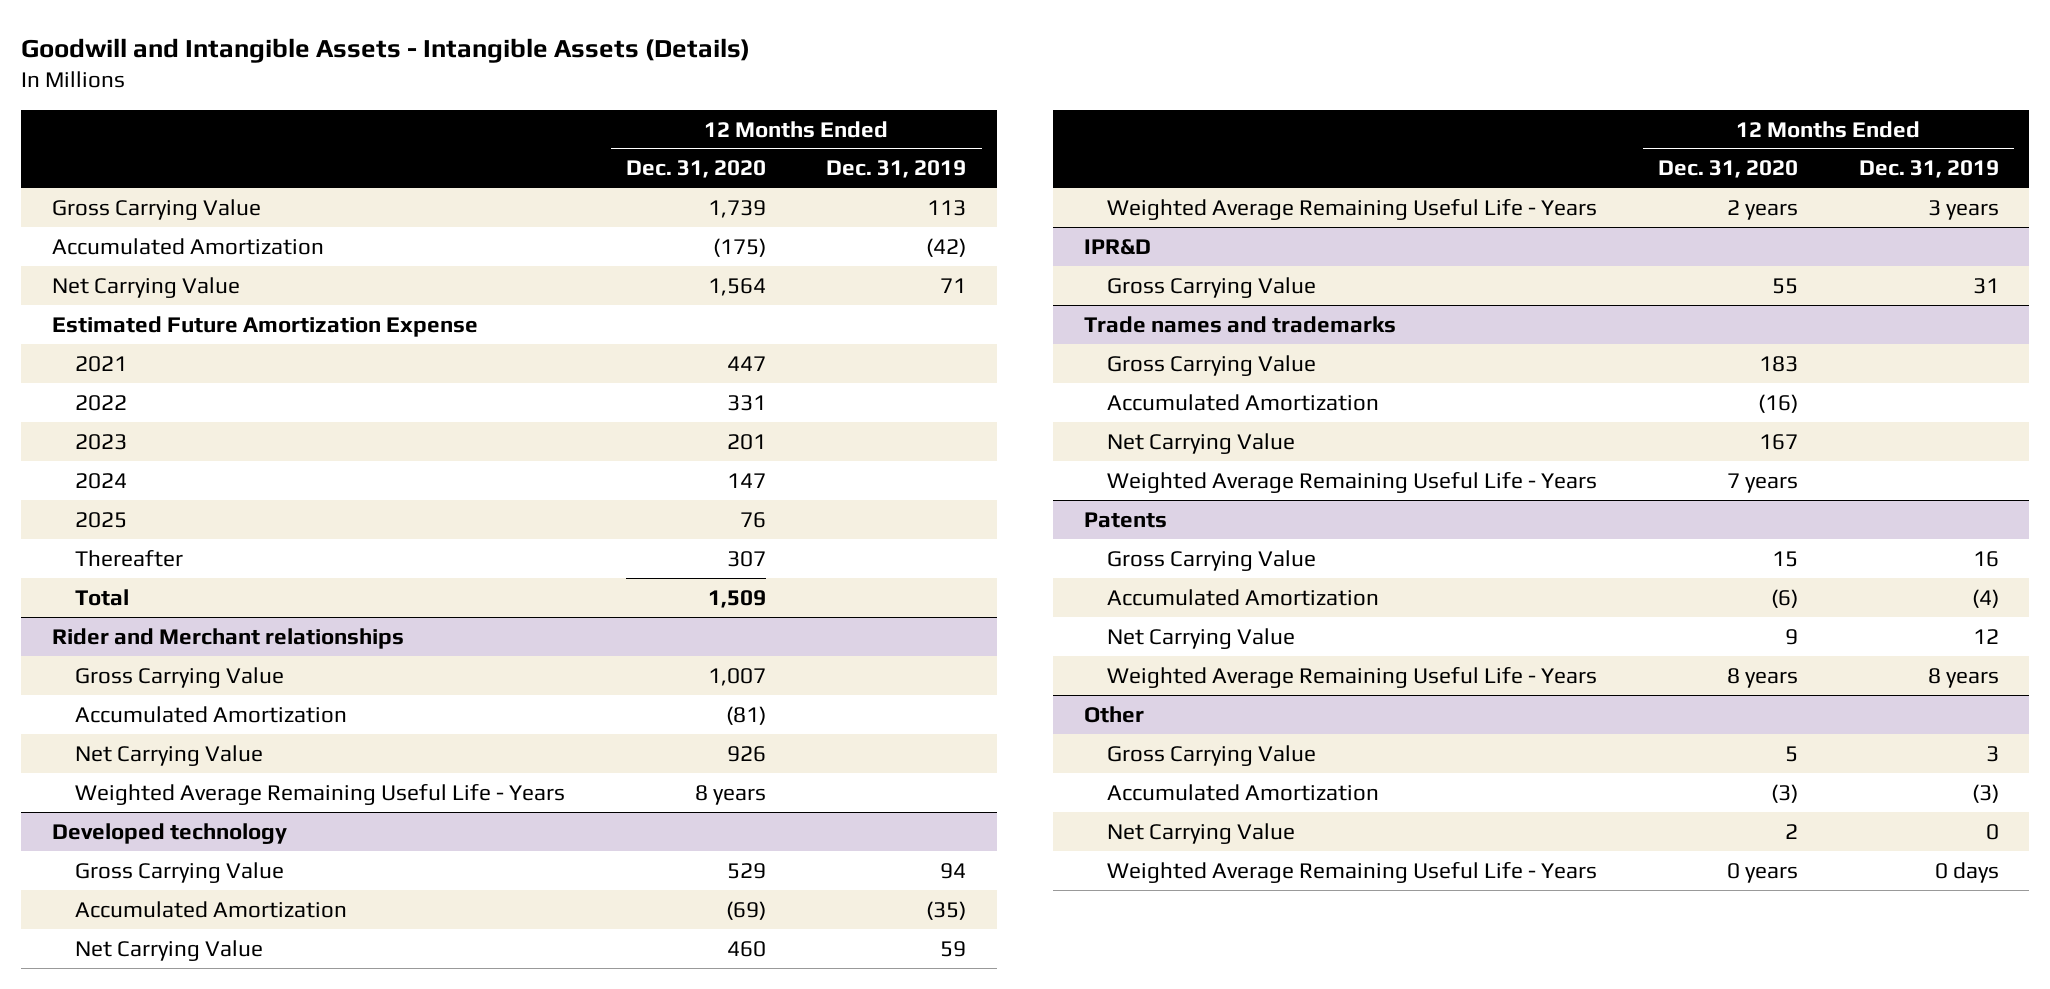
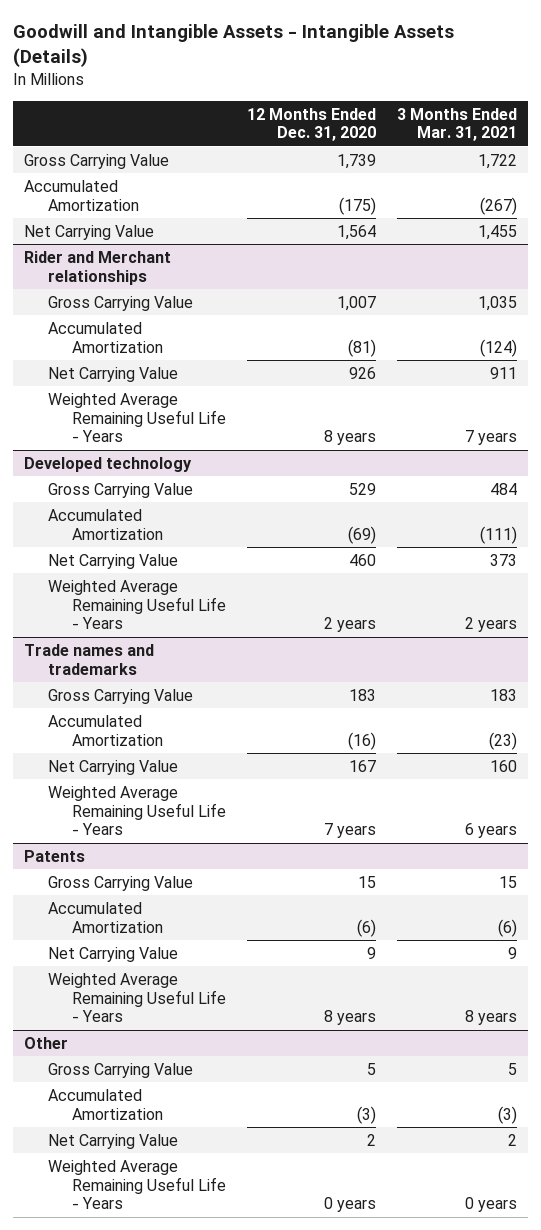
- | 12 Months Ended Dec. 31, 2020 | 12 Months Ended Dec. 31, 2019
+ | 12 Months Ended Dec. 31, 2020 | 3 Months Ended Mar. 31, 2021
- Estimated Future Amortization Expense
- 2021 | 447 |
- 2022 | 331 |
- 2023 | 201 |
- 2024 | 147 |
- 2025 | 76 |
- Thereafter | 307 |
- Total | 1,509 |
- IPR&D
- Gross Carrying Value | 55 | 31

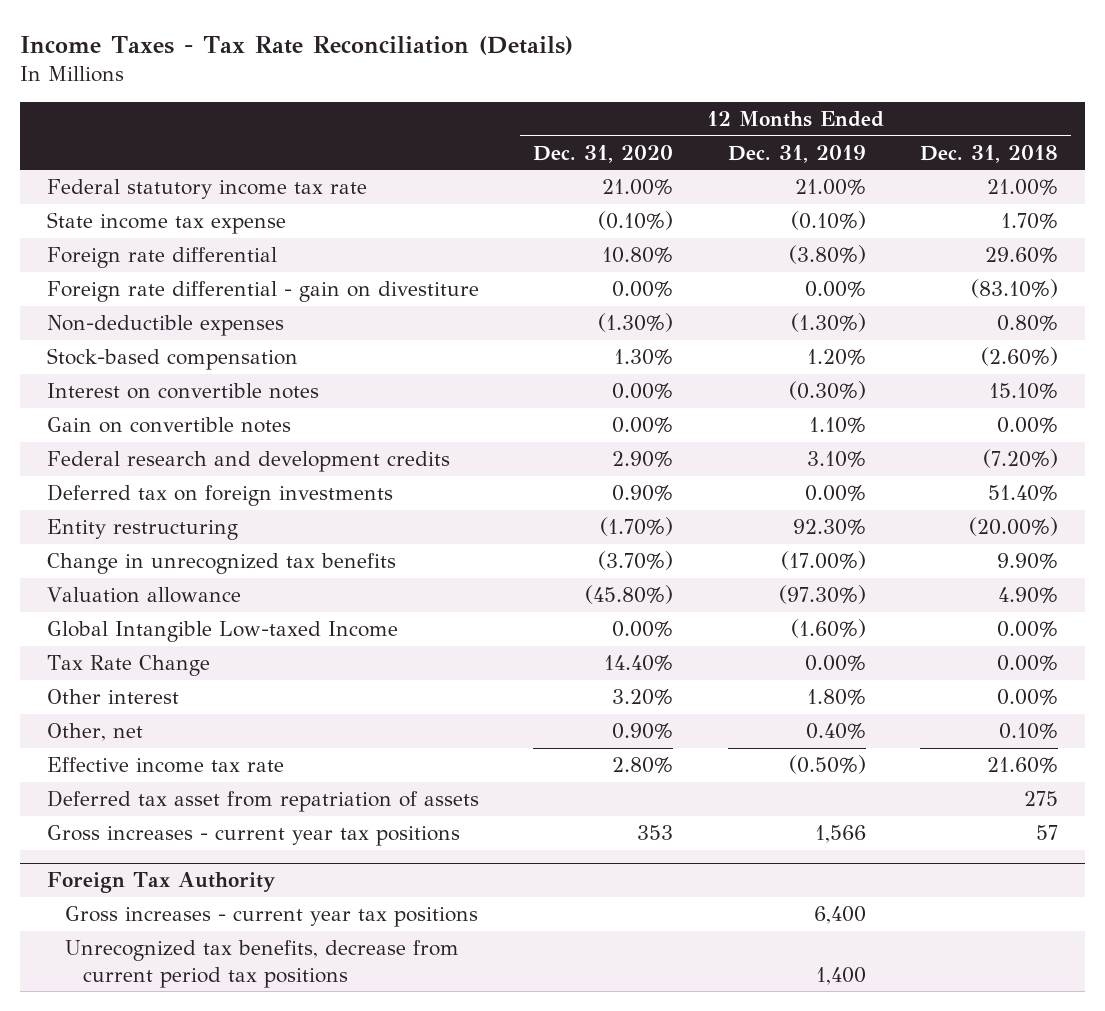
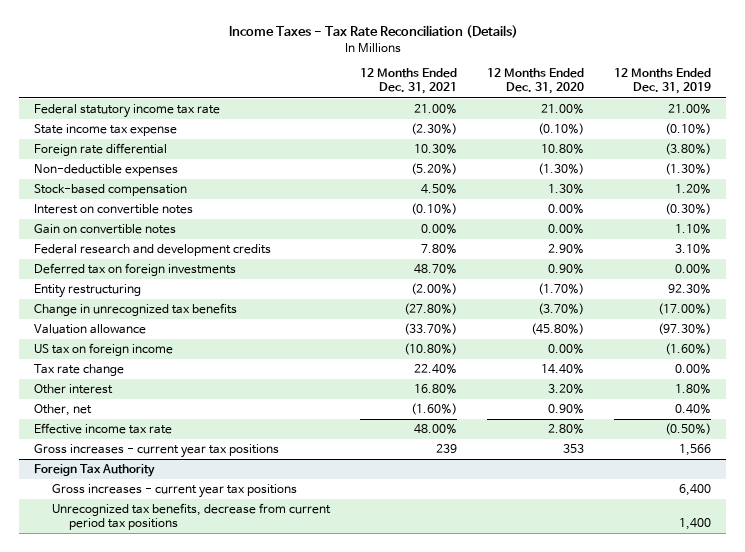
- | 12 Months Ended Dec. 31, 2020 | 12 Months Ended Dec. 31, 2019 | 12 Months Ended Dec. 31, 2018
+ | 12 Months Ended Dec. 31, 2021 | 12 Months Ended Dec. 31, 2020 | 12 Months Ended Dec. 31, 2019
- Foreign rate differential - gain on divestiture | 0.00% | 0.00% | (83.10%)
- Global Intangible Low-taxed Income | 0.00% | (1.60%) | 0.00%
- Tax Rate Change | 14.40% | 0.00% | 0.00%
+ US tax on foreign income | (10.80%) | 0.00% | (1.60%)
+ Tax rate change | 22.40% | 14.40% | 0.00%
- Deferred tax asset from repatriation of assets | | | 275

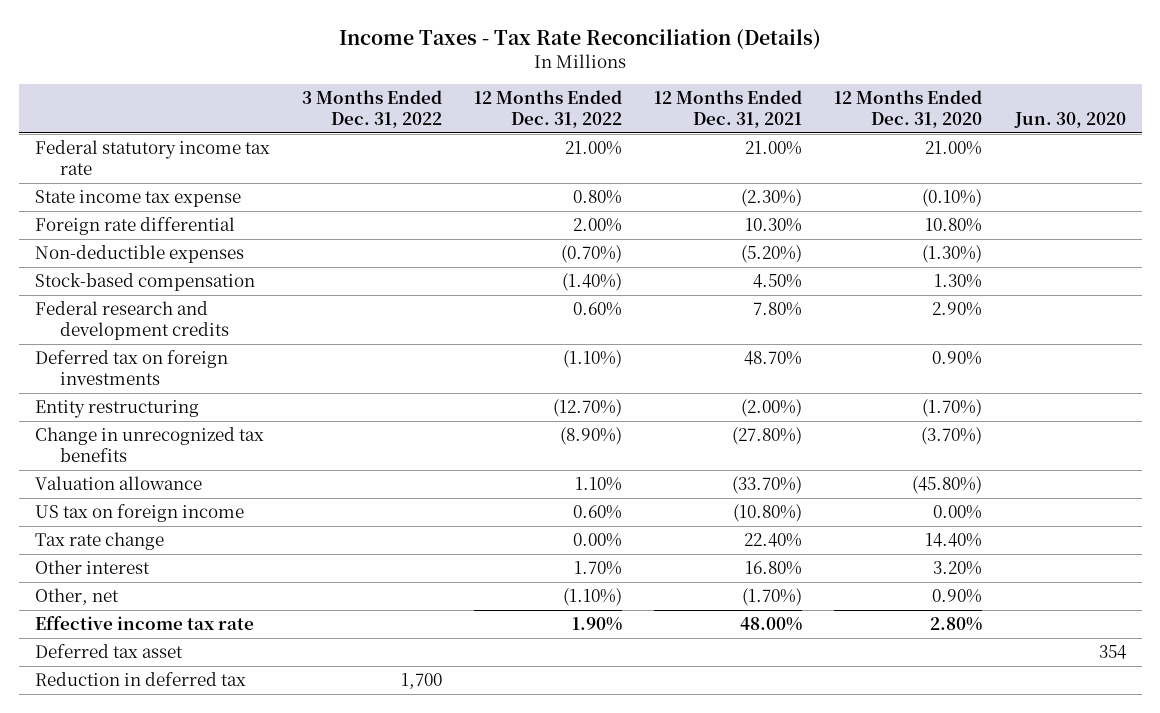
- | 12 Months Ended Dec. 31, 2021 | 12 Months Ended Dec. 31, 2020 | 12 Months Ended Dec. 31, 2019
+ | 3 Months Ended Dec. 31, 2022 | 12 Months Ended Dec. 31, 2022 | 12 Months Ended Dec. 31, 2021 | 12 Months Ended Dec. 31, 2020 | Jun. 30, 2020
- Interest on convertible notes | (0.10%) | 0.00% | (0.30%)
- Gain on convertible notes | 0.00% | 0.00% | 1.10%
- Other, net | (1.60%) | 0.90% | 0.40%
+ Other, net | | (1.10%) | (1.70%) | 0.90% |
- Gross increases - current year tax positions | 239 | 353 | 1,566
- Foreign Tax Authority
- Gross increases - current year tax positions | | | 6,400
- Unrecognized tax benefits, decrease from current period tax positions | | | 1,400
+ Deferred tax asset | | | | | 354
+ Reduction in deferred tax | 1,700 | | | |

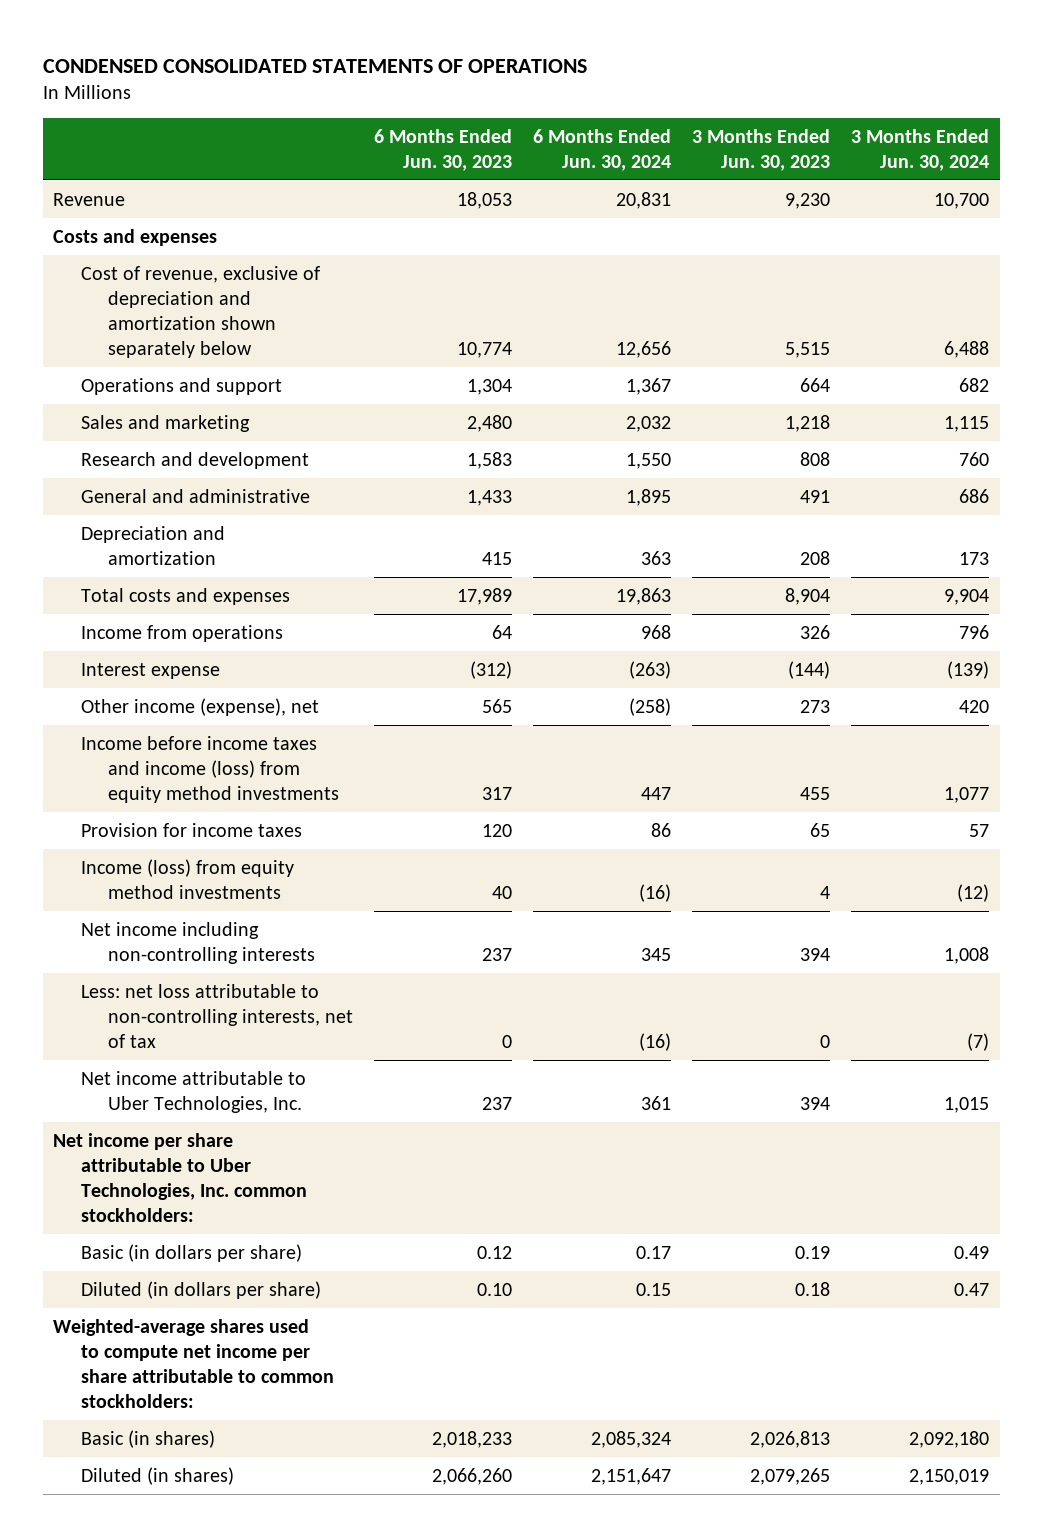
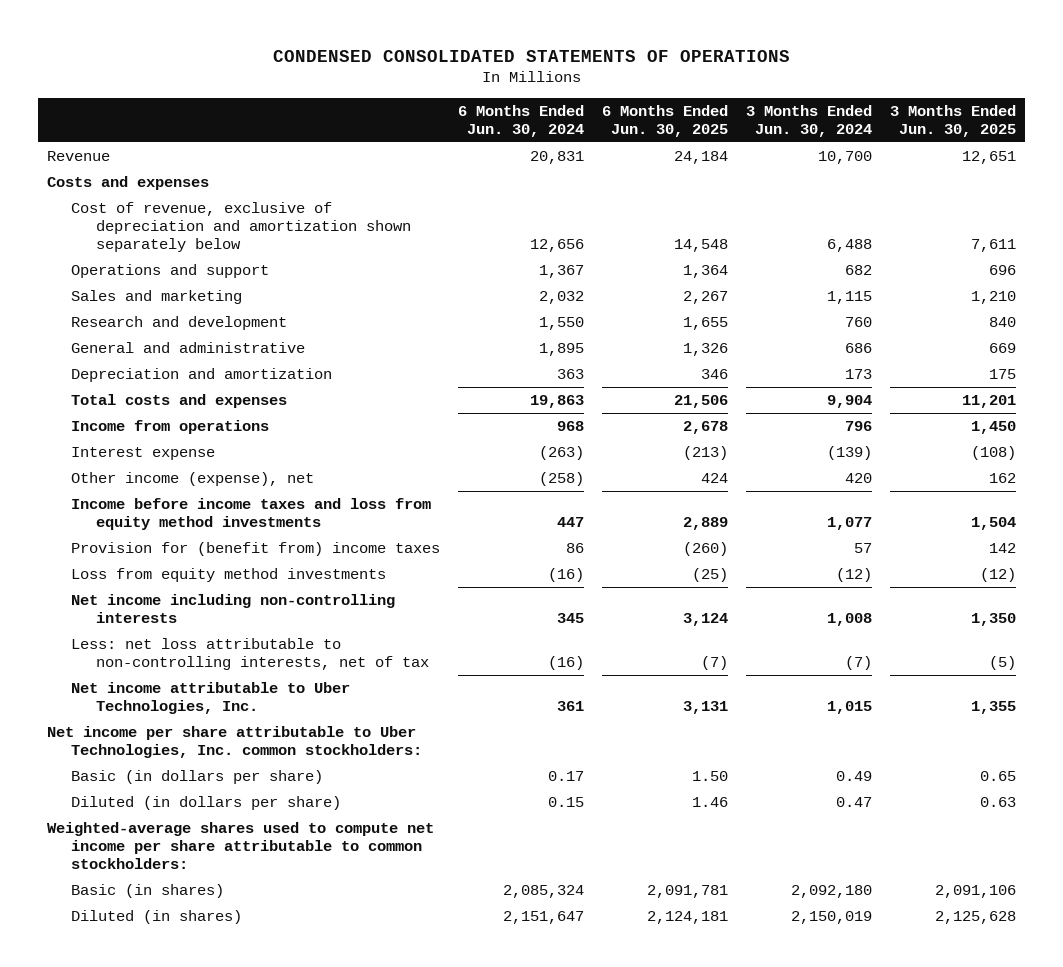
- | 6 Months Ended Jun. 30, 2023 | 6 Months Ended Jun. 30, 2024 | 3 Months Ended Jun. 30, 2023 | 3 Months Ended Jun. 30, 2024
+ | 6 Months Ended Jun. 30, 2024 | 6 Months Ended Jun. 30, 2025 | 3 Months Ended Jun. 30, 2024 | 3 Months Ended Jun. 30, 2025
- Income before income taxes and income (loss) from equity method investments | 317 | 447 | 455 | 1,077
- Provision for income taxes | 120 | 86 | 65 | 57
- Income (loss) from equity method investments | 40 | (16) | 4 | (12)
+ Income before income taxes and loss from equity method investments | 447 | 2,889 | 1,077 | 1,504
+ Provision for (benefit from) income taxes | 86 | (260) | 57 | 142
+ Loss from equity method investments | (16) | (25) | (12) | (12)

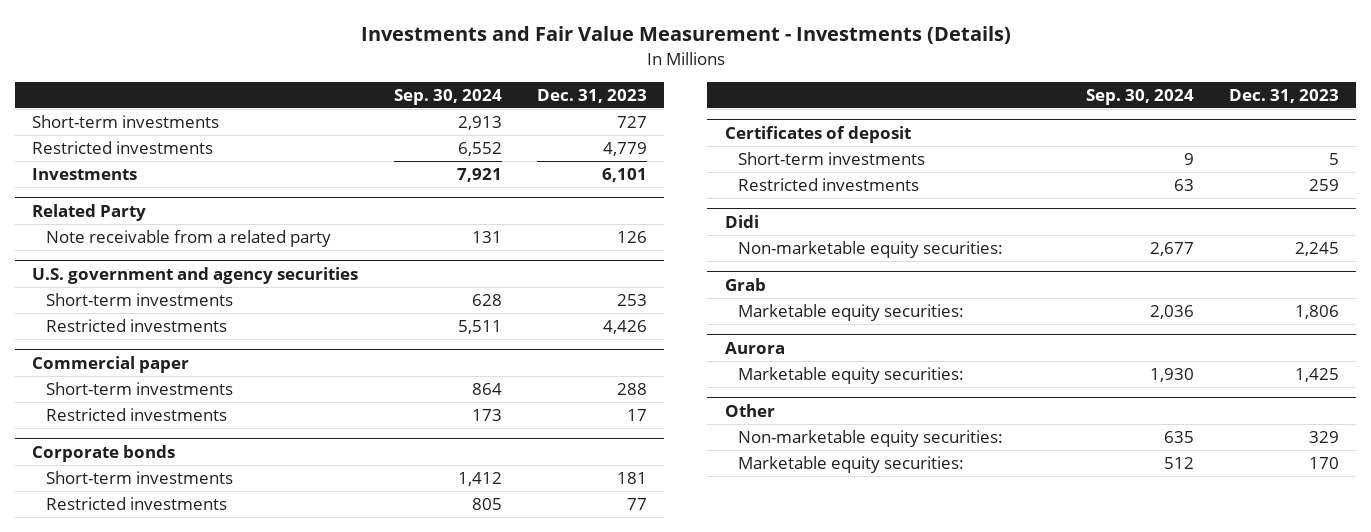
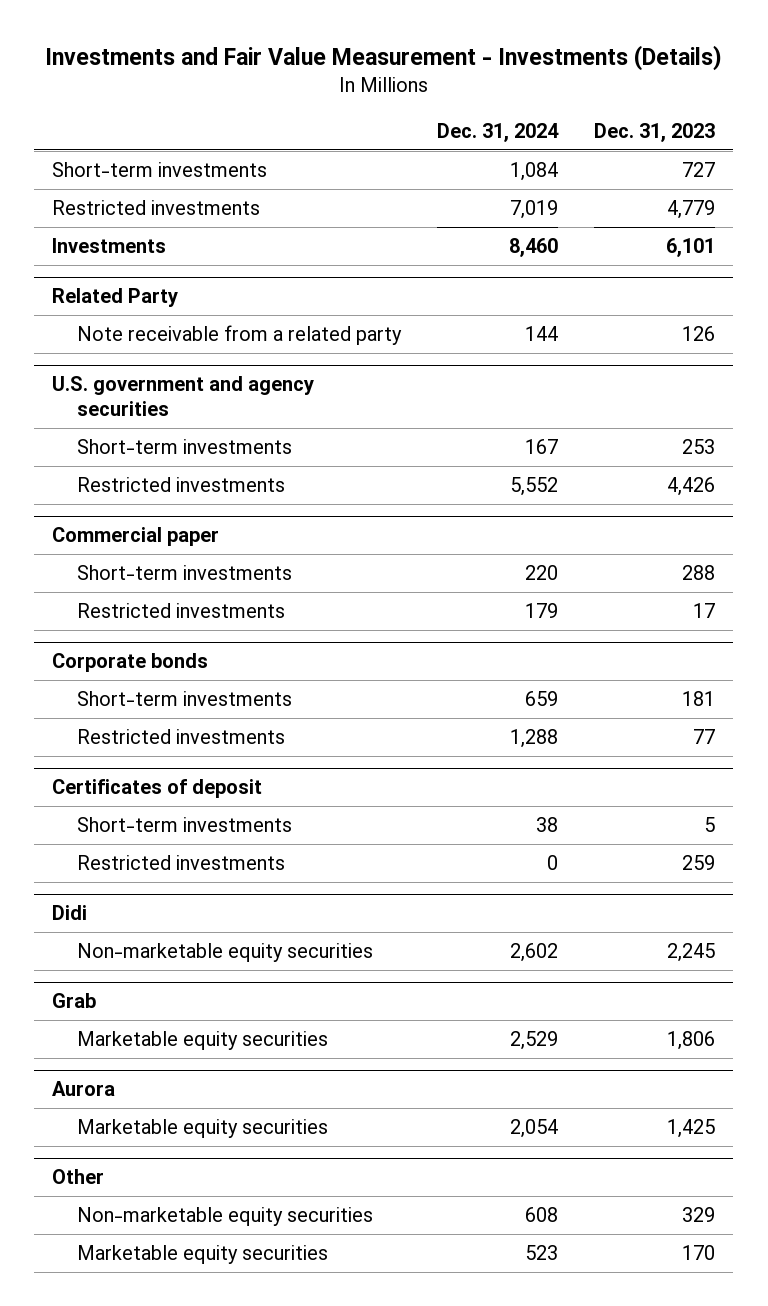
- | Sep. 30, 2024 | Dec. 31, 2023
+ | Dec. 31, 2024 | Dec. 31, 2023
@ Didi
- Non-marketable equity securities: | 2,677 | 2,245
+ Non-marketable equity securities | 2,602 | 2,245
@ Grab
- Marketable equity securities: | 2,036 | 1,806
+ Marketable equity securities | 2,529 | 1,806
@ Aurora
- Marketable equity securities: | 1,930 | 1,425
+ Marketable equity securities | 2,054 | 1,425
@ Other
- Non-marketable equity securities: | 635 | 329
- Marketable equity securities: | 512 | 170
+ Non-marketable equity securities | 608 | 329
+ Marketable equity securities | 523 | 170

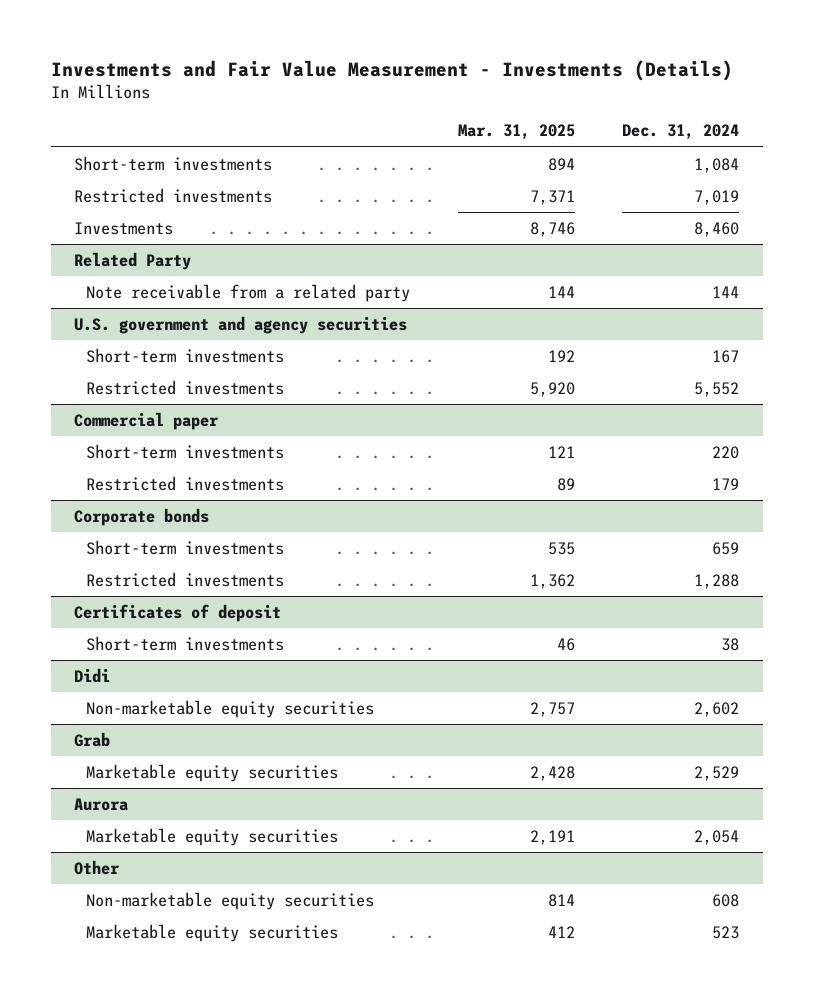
- | Dec. 31, 2024 | Dec. 31, 2023
+ | Mar. 31, 2025 | Dec. 31, 2024
@ Certificates of deposit
- Restricted investments | 0 | 259

